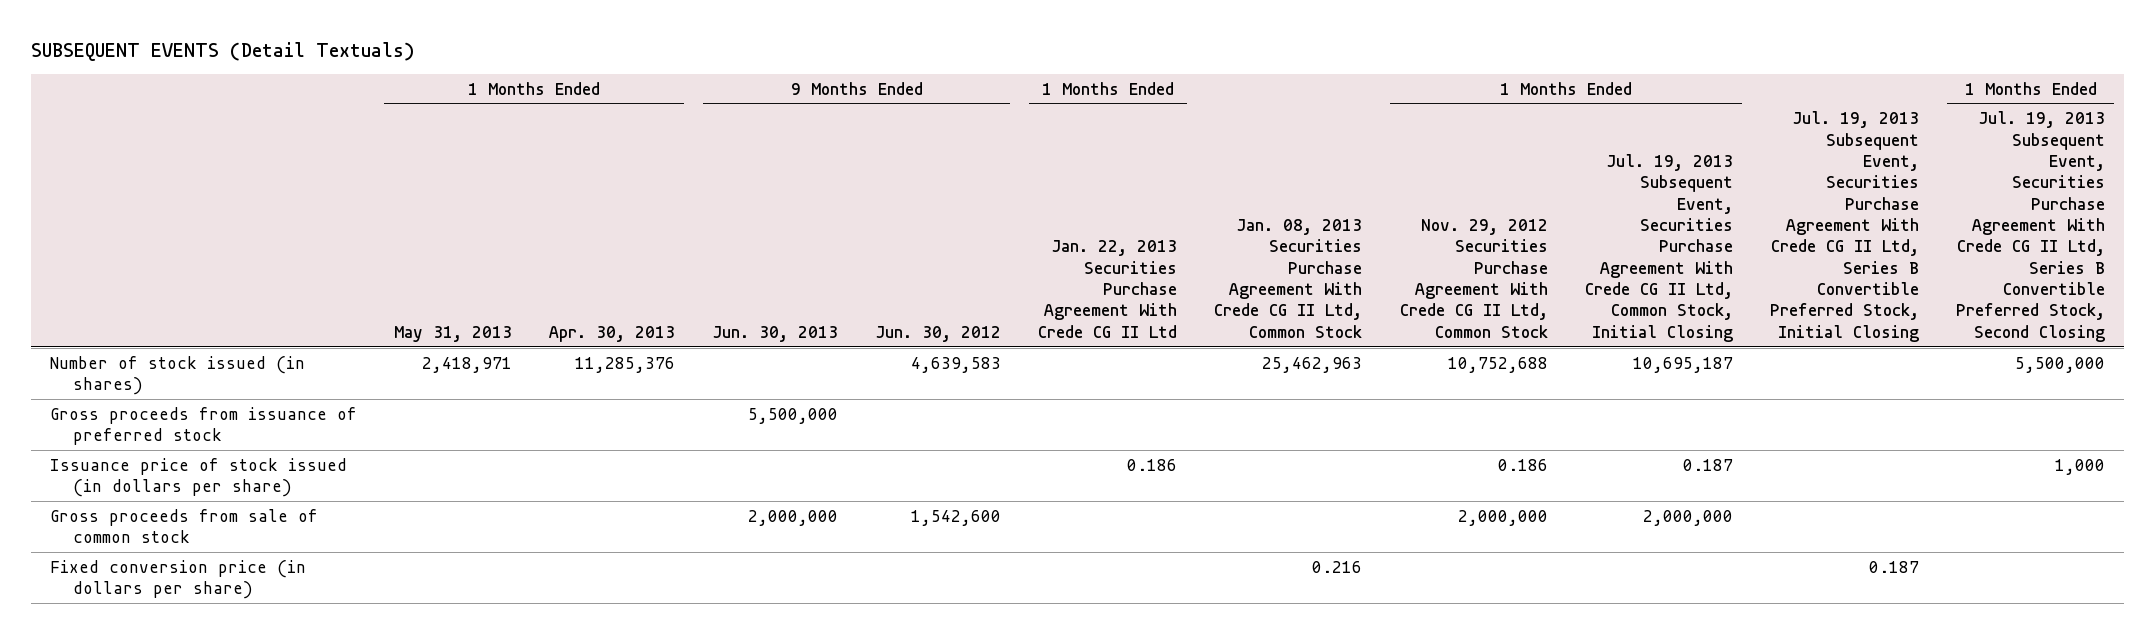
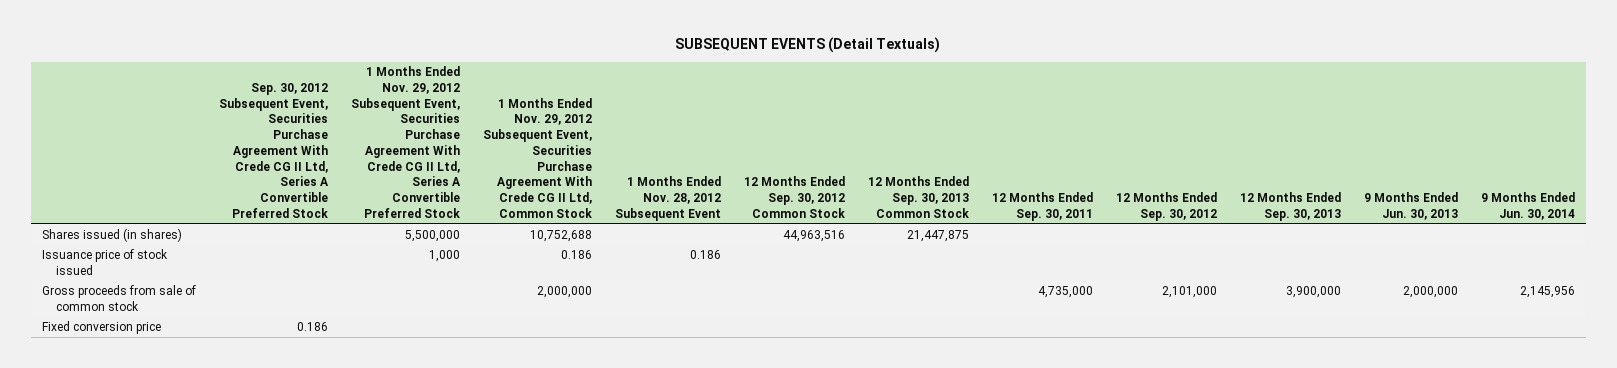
- | 1 Months Ended May 31, 2013 | 1 Months Ended Apr. 30, 2013 | 9 Months Ended Jun. 30, 2013 | 9 Months Ended Jun. 30, 2012 | 1 Months Ended Jan. 22, 2013 Securities Purchase Agreement With Crede CG II Ltd | Jan. 08, 2013 Securities Purchase Agreement With Crede CG II Ltd, Common Stock | 1 Months Ended Nov. 29, 2012 Securities Purchase Agreement With Crede CG II Ltd, Common Stock | 1 Months Ended Jul. 19, 2013 Subsequent Event, Securities Purchase Agreement With Crede CG II Ltd, Common Stock, Initial Closing | Jul. 19, 2013 Subsequent Event, Securities Purchase Agreement With Crede CG II Ltd, Series B Convertible Preferred Stock, Initial Closing | 1 Months Ended Jul. 19, 2013 Subsequent Event, Securities Purchase Agreement With Crede CG II Ltd, Series B Convertible Preferred Stock, Second Closing
+ | Sep. 30, 2012 Subsequent Event, Securities Purchase Agreement With Crede CG II Ltd, Series A Convertible Preferred Stock | 1 Months Ended Nov. 29, 2012 Subsequent Event, Securities Purchase Agreement With Crede CG II Ltd, Series A Convertible Preferred Stock | 1 Months Ended Nov. 29, 2012 Subsequent Event, Securities Purchase Agreement With Crede CG II Ltd, Common Stock | 1 Months Ended Nov. 28, 2012 Subsequent Event | 12 Months Ended Sep. 30, 2012 Common Stock | 12 Months Ended Sep. 30, 2013 Common Stock | 12 Months Ended Sep. 30, 2011 | 12 Months Ended Sep. 30, 2012 | 12 Months Ended Sep. 30, 2013 | 9 Months Ended Jun. 30, 2013 | 9 Months Ended Jun. 30, 2014
- Number of stock issued (in shares) | 2,418,971 | 11,285,376 | | 4,639,583 | | 25,462,963 | 10,752,688 | 10,695,187 | | 5,500,000
- Gross proceeds from issuance of preferred stock | | | 5,500,000 | | | | | | |
- Issuance price of stock issued (in dollars per share) | | | | | 0.186 | | 0.186 | 0.187 | | 1,000
+ Shares issued (in shares) | | 5,500,000 | 10,752,688 | | 44,963,516 | 21,447,875 | | | | |
+ Issuance price of stock issued | | 1,000 | 0.186 | 0.186 | | | | | | |
- Fixed conversion price (in dollars per share) | | | | | | 0.216 | | | 0.187 |
+ Fixed conversion price | 0.186 | | | | | | | | | |

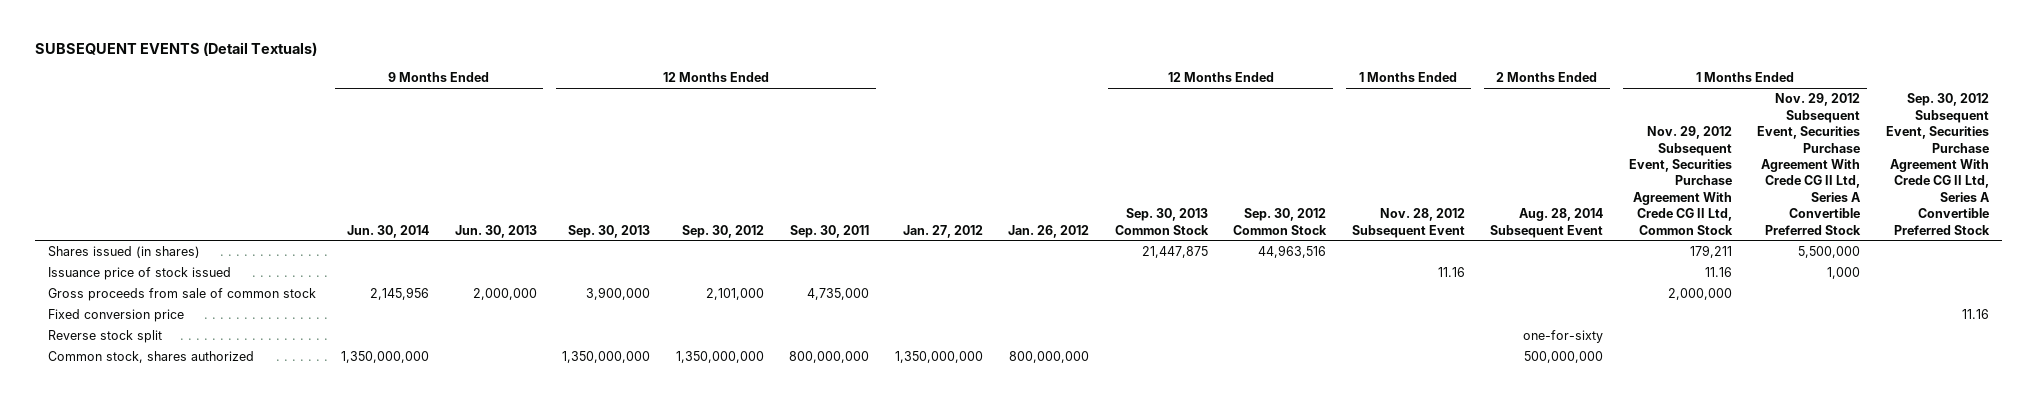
- | Sep. 30, 2012 Subsequent Event, Securities Purchase Agreement With Crede CG II Ltd, Series A Convertible Preferred Stock | 1 Months Ended Nov. 29, 2012 Subsequent Event, Securities Purchase Agreement With Crede CG II Ltd, Series A Convertible Preferred Stock | 1 Months Ended Nov. 29, 2012 Subsequent Event, Securities Purchase Agreement With Crede CG II Ltd, Common Stock | 1 Months Ended Nov. 28, 2012 Subsequent Event | 12 Months Ended Sep. 30, 2012 Common Stock | 12 Months Ended Sep. 30, 2013 Common Stock | 12 Months Ended Sep. 30, 2011 | 12 Months Ended Sep. 30, 2012 | 12 Months Ended Sep. 30, 2013 | 9 Months Ended Jun. 30, 2013 | 9 Months Ended Jun. 30, 2014
+ | 9 Months Ended Jun. 30, 2014 | 9 Months Ended Jun. 30, 2013 | 12 Months Ended Sep. 30, 2013 | 12 Months Ended Sep. 30, 2012 | 12 Months Ended Sep. 30, 2011 | Jan. 27, 2012 | Jan. 26, 2012 | 12 Months Ended Sep. 30, 2013 Common Stock | 12 Months Ended Sep. 30, 2012 Common Stock | 1 Months Ended Nov. 28, 2012 Subsequent Event | 2 Months Ended Aug. 28, 2014 Subsequent Event | 1 Months Ended Nov. 29, 2012 Subsequent Event, Securities Purchase Agreement With Crede CG II Ltd, Common Stock | 1 Months Ended Nov. 29, 2012 Subsequent Event, Securities Purchase Agreement With Crede CG II Ltd, Series A Convertible Preferred Stock | Sep. 30, 2012 Subsequent Event, Securities Purchase Agreement With Crede CG II Ltd, Series A Convertible Preferred Stock
- Shares issued (in shares) | | 5,500,000 | 10,752,688 | | 44,963,516 | 21,447,875 | | | | |
- Issuance price of stock issued | | 1,000 | 0.186 | 0.186 | | | | | | |
+ Shares issued (in shares) | | | | | | | | 21,447,875 | 44,963,516 | | | 179,211 | 5,500,000 |
+ Issuance price of stock issued | | | | | | | | | | 11.16 | | 11.16 | 1,000 |
- Fixed conversion price | 0.186 | | | | | | | | | |
+ Fixed conversion price | | | | | | | | | | | | | | 11.16
+ Reverse stock split | | | | | | | | | | | one-for-sixty | | |
+ Common stock, shares authorized | 1,350,000,000 | | 1,350,000,000 | 1,350,000,000 | 800,000,000 | 1,350,000,000 | 800,000,000 | | | | 500,000,000 | | |

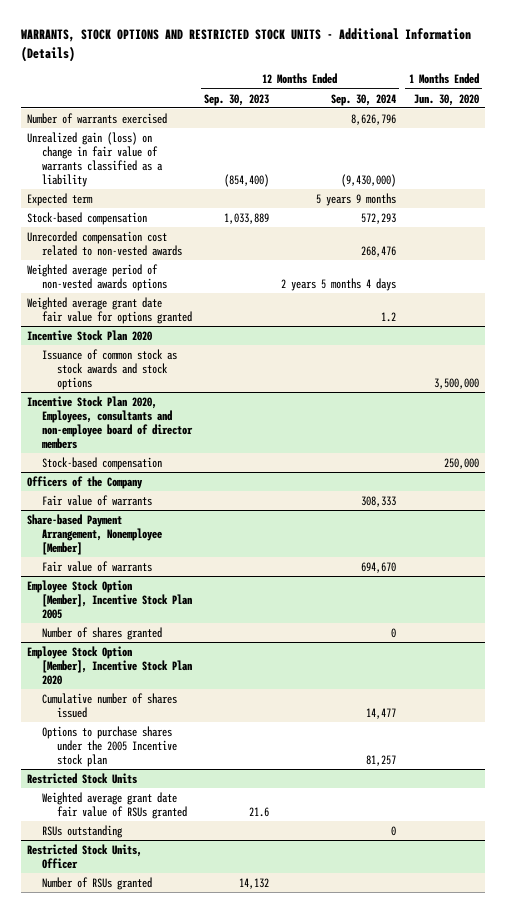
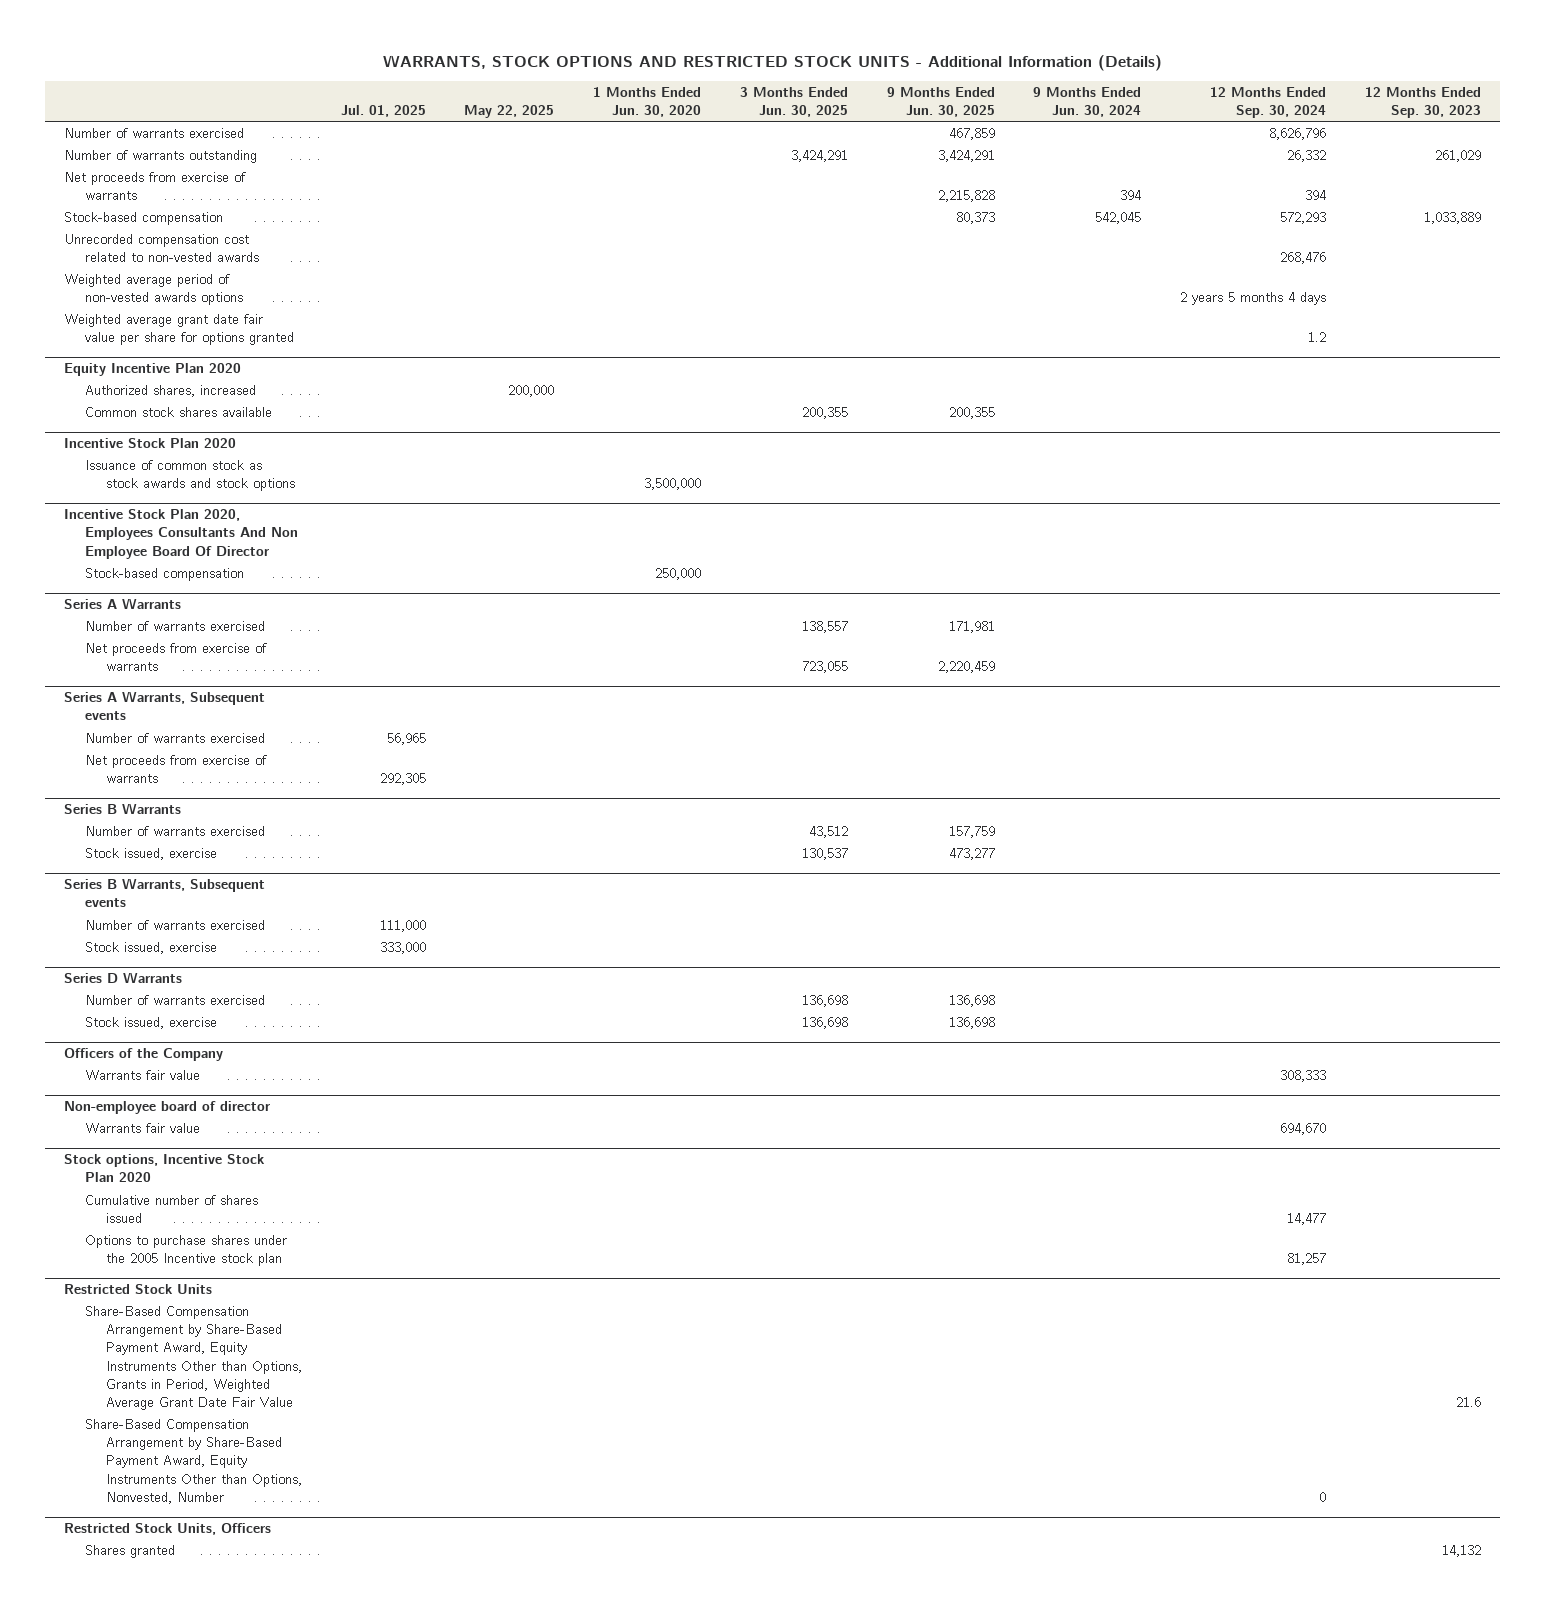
- | 12 Months Ended Sep. 30, 2023 | 12 Months Ended Sep. 30, 2024 | 1 Months Ended Jun. 30, 2020
+ | Jul. 01, 2025 | May 22, 2025 | 1 Months Ended Jun. 30, 2020 | 3 Months Ended Jun. 30, 2025 | 9 Months Ended Jun. 30, 2025 | 9 Months Ended Jun. 30, 2024 | 12 Months Ended Sep. 30, 2024 | 12 Months Ended Sep. 30, 2023
- Unrealized gain (loss) on change in fair value of warrants classified as a liability | (854,400) | (9,430,000) |
- Expected term | | 5 years 9 months |
+ Number of warrants outstanding | | | | 3,424,291 | 3,424,291 | | 26,332 | 261,029
+ Net proceeds from exercise of warrants | | | | | 2,215,828 | 394 | 394 |
- Weighted average grant date fair value for options granted | | 1.2 |
+ Weighted average grant date fair value per share for options granted | | | | | | | 1.2 |
+ Equity Incentive Plan 2020
+ Authorized shares, increased | | 200,000 | | | | | |
+ Common stock shares available | | | | 200,355 | 200,355 | | |
- Incentive Stock Plan 2020, Employees, consultants and non-employee board of director members
+ Incentive Stock Plan 2020, Employees Consultants And Non Employee Board Of Director
+ Series A Warrants
+ Number of warrants exercised | | | | 138,557 | 171,981 | | |
+ Net proceeds from exercise of warrants | | | | 723,055 | 2,220,459 | | |
+ Series A Warrants, Subsequent events
+ Number of warrants exercised | 56,965 | | | | | | |
+ Net proceeds from exercise of warrants | 292,305 | | | | | | |
+ Series B Warrants
+ Number of warrants exercised | | | | 43,512 | 157,759 | | |
+ Stock issued, exercise | | | | 130,537 | 473,277 | | |
+ Series B Warrants, Subsequent events
+ Number of warrants exercised | 111,000 | | | | | | |
+ Stock issued, exercise | 333,000 | | | | | | |
+ Series D Warrants
+ Number of warrants exercised | | | | 136,698 | 136,698 | | |
+ Stock issued, exercise | | | | 136,698 | 136,698 | | |
@ Officers of the Company
- Fair value of warrants | | 308,333 |
- Share-based Payment Arrangement, Nonemployee [Member]
- Fair value of warrants | | 694,670 |
- Employee Stock Option [Member], Incentive Stock Plan 2005
- Number of shares granted | | 0 |
- Employee Stock Option [Member], Incentive Stock Plan 2020
@ Officers of the Company
+ Warrants fair value | | | | | | | 308,333 |
+ Non-employee board of director
+ Warrants fair value | | | | | | | 694,670 |
+ Stock options, Incentive Stock Plan 2020
@ Restricted Stock Units
- Weighted average grant date fair value of RSUs granted | 21.6 | |
- RSUs outstanding | | 0 |
- Restricted Stock Units, Officer
- Number of RSUs granted | 14,132 | |
@ Restricted Stock Units
+ Share-Based Compensation Arrangement by Share-Based Payment Award, Equity Instruments Other than Options, Grants in Period, Weighted Average Grant Date Fair Value | | | | | | | | 21.6
+ Share-Based Compensation Arrangement by Share-Based Payment Award, Equity Instruments Other than Options, Nonvested, Number | | | | | | | 0 |
+ Restricted Stock Units, Officers
+ Shares granted | | | | | | | | 14,132

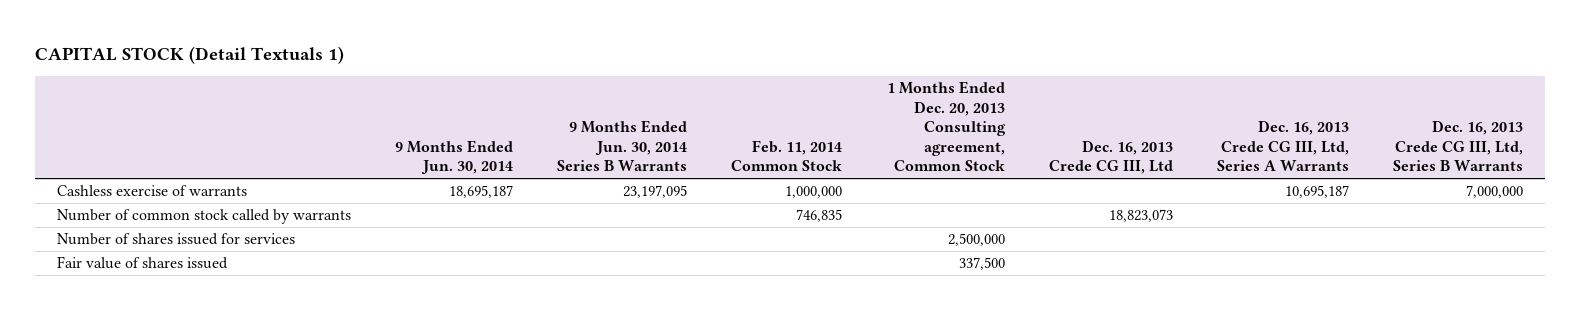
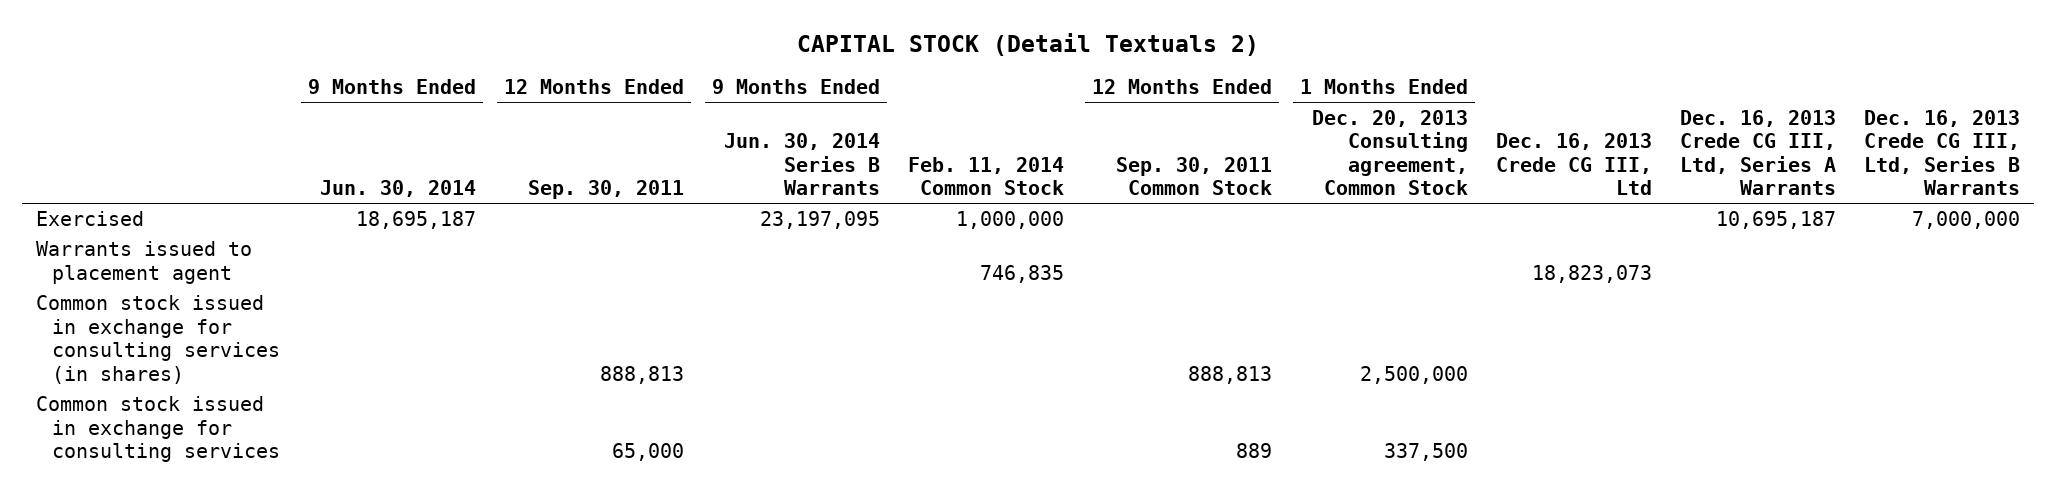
- CAPITAL STOCK (Detail Textuals 1)
+ CAPITAL STOCK (Detail Textuals 2)
- | 9 Months Ended Jun. 30, 2014 | 9 Months Ended Jun. 30, 2014 Series B Warrants | Feb. 11, 2014 Common Stock | 1 Months Ended Dec. 20, 2013 Consulting agreement, Common Stock | Dec. 16, 2013 Crede CG III, Ltd | Dec. 16, 2013 Crede CG III, Ltd, Series A Warrants | Dec. 16, 2013 Crede CG III, Ltd, Series B Warrants
+ | 9 Months Ended Jun. 30, 2014 | 12 Months Ended Sep. 30, 2011 | 9 Months Ended Jun. 30, 2014 Series B Warrants | Feb. 11, 2014 Common Stock | 12 Months Ended Sep. 30, 2011 Common Stock | 1 Months Ended Dec. 20, 2013 Consulting agreement, Common Stock | Dec. 16, 2013 Crede CG III, Ltd | Dec. 16, 2013 Crede CG III, Ltd, Series A Warrants | Dec. 16, 2013 Crede CG III, Ltd, Series B Warrants
- Cashless exercise of warrants | 18,695,187 | 23,197,095 | 1,000,000 | | | 10,695,187 | 7,000,000
- Number of common stock called by warrants | | | 746,835 | | 18,823,073 | |
- Number of shares issued for services | | | | 2,500,000 | | |
- Fair value of shares issued | | | | 337,500 | | |
+ Exercised | 18,695,187 | | 23,197,095 | 1,000,000 | | | | 10,695,187 | 7,000,000
+ Warrants issued to placement agent | | | | 746,835 | | | 18,823,073 | |
+ Common stock issued in exchange for consulting services (in shares) | | 888,813 | | | 888,813 | 2,500,000 | | |
+ Common stock issued in exchange for consulting services | | 65,000 | | | 889 | 337,500 | | |

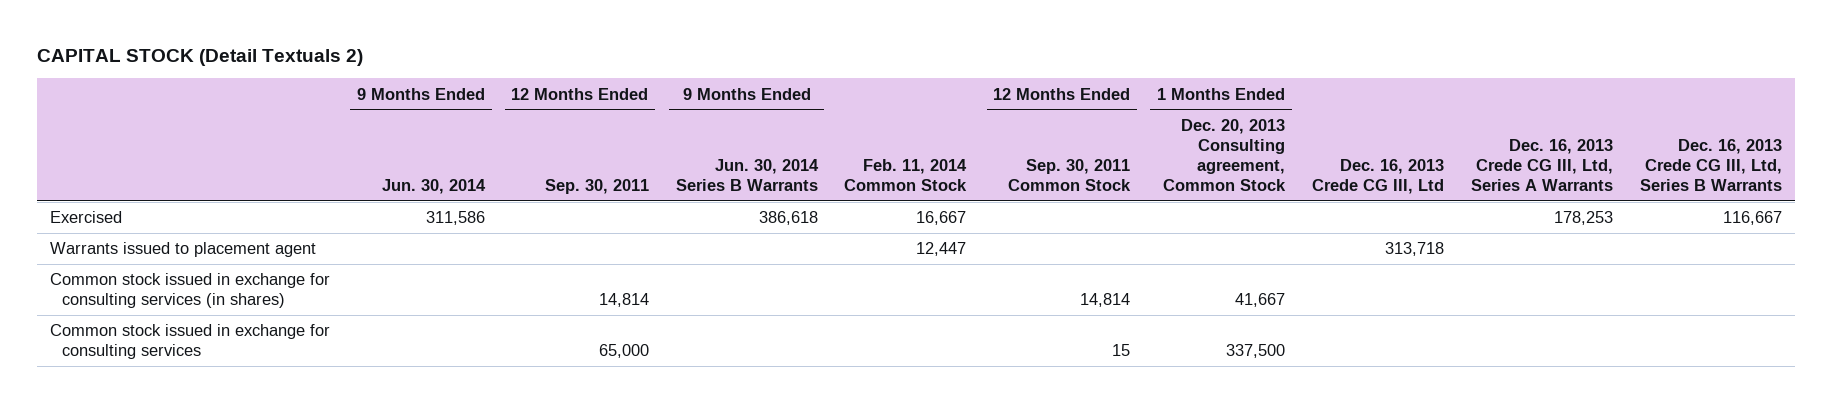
- Exercised | 18,695,187 | | 23,197,095 | 1,000,000 | | | | 10,695,187 | 7,000,000
- Warrants issued to placement agent | | | | 746,835 | | | 18,823,073 | |
- Common stock issued in exchange for consulting services (in shares) | | 888,813 | | | 888,813 | 2,500,000 | | |
- Common stock issued in exchange for consulting services | | 65,000 | | | 889 | 337,500 | | |
+ Exercised | 311,586 | | 386,618 | 16,667 | | | | 178,253 | 116,667
+ Warrants issued to placement agent | | | | 12,447 | | | 313,718 | |
+ Common stock issued in exchange for consulting services (in shares) | | 14,814 | | | 14,814 | 41,667 | | |
+ Common stock issued in exchange for consulting services | | 65,000 | | | 15 | 337,500 | | |

